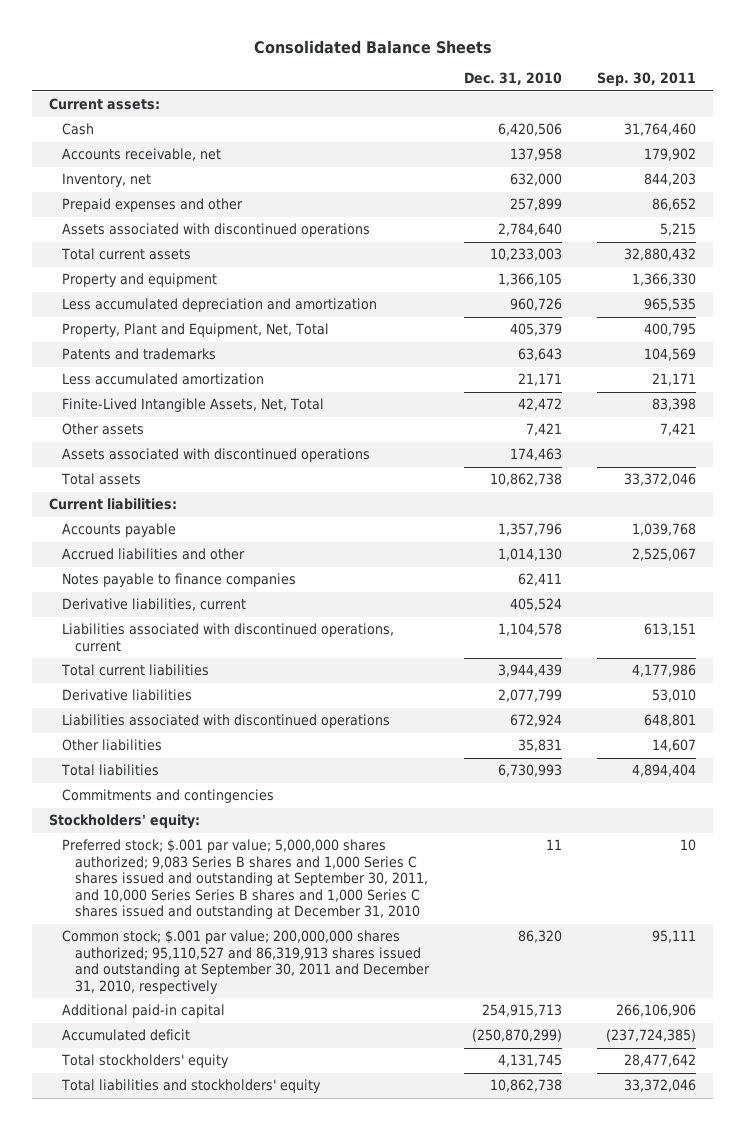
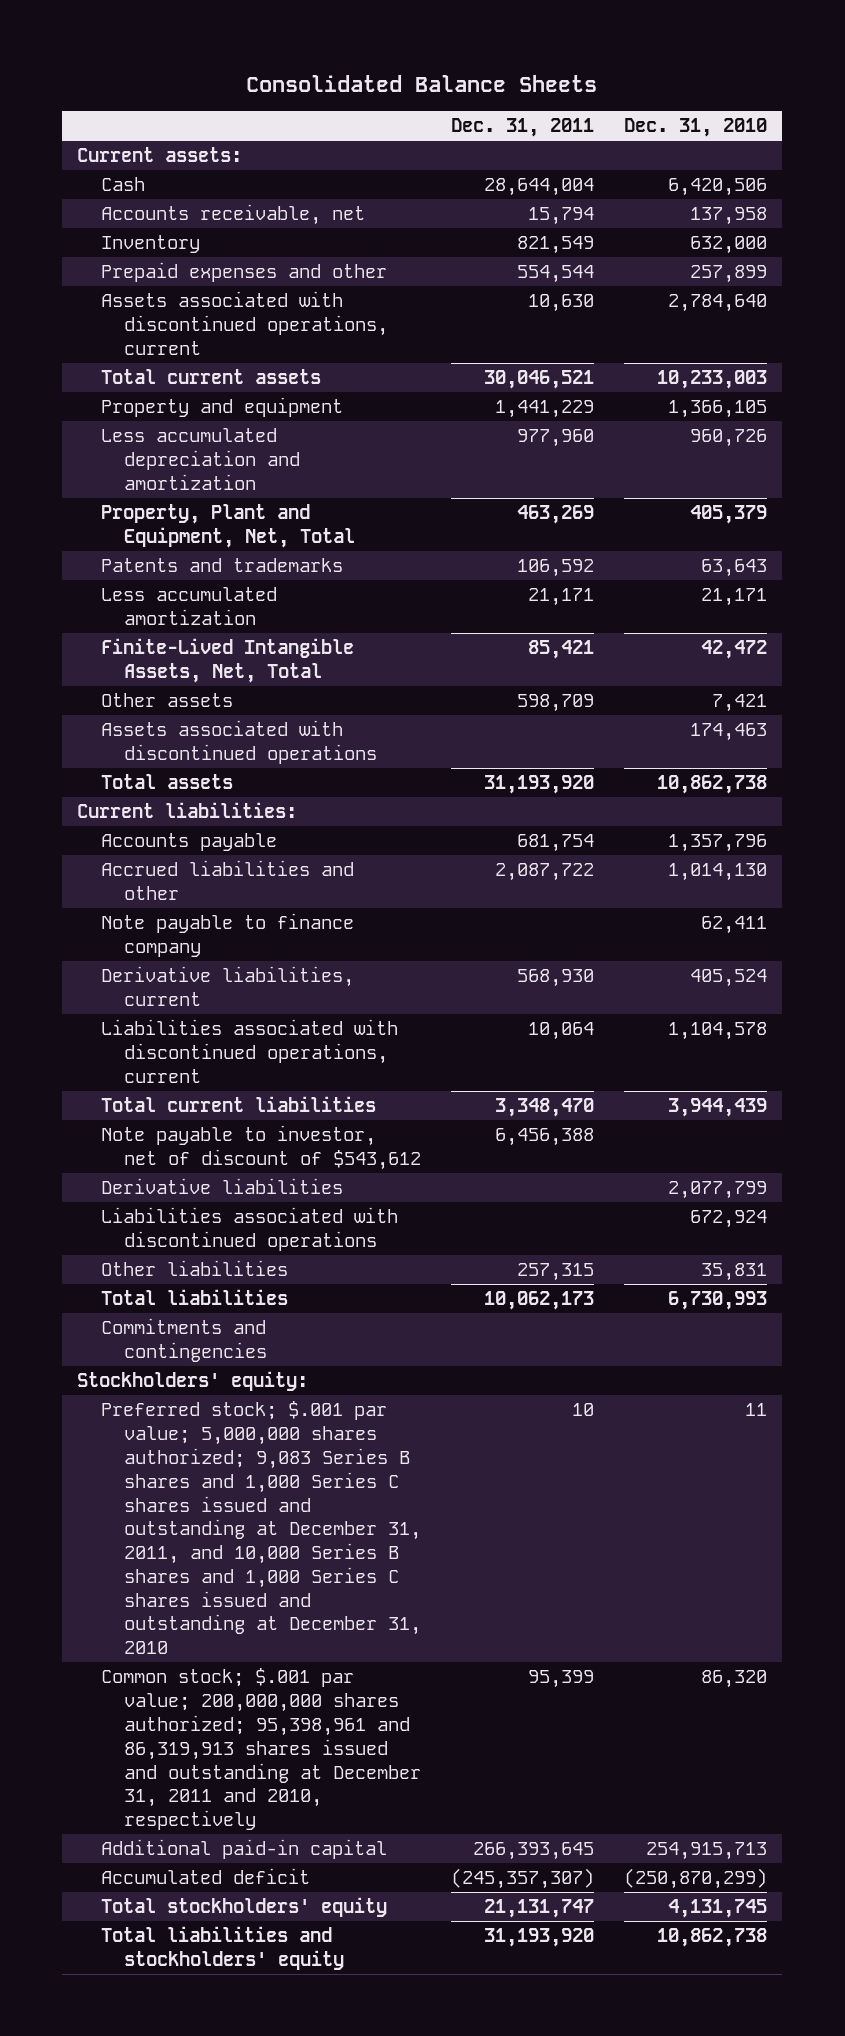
- | Dec. 31, 2010 | Sep. 30, 2011
+ | Dec. 31, 2011 | Dec. 31, 2010
- Inventory, net | 632,000 | 844,203
+ Inventory | 821,549 | 632,000
- Assets associated with discontinued operations | 2,784,640 | 5,215
+ Assets associated with discontinued operations, current | 10,630 | 2,784,640
- Notes payable to finance companies | 62,411 |
+ Note payable to finance company | | 62,411
+ Note payable to investor, net of discount of $543,612 | 6,456,388 |
- Preferred stock; $.001 par value; 5,000,000 shares authorized; 9,083 Series B shares and 1,000 Series C shares issued and outstanding at September 30, 2011, and 10,000 Series Series B shares and 1,000 Series C shares issued and outstanding at December 31, 2010 | 11 | 10
- Common stock; $.001 par value; 200,000,000 shares authorized; 95,110,527 and 86,319,913 shares issued and outstanding at September 30, 2011 and December 31, 2010, respectively | 86,320 | 95,111
+ Preferred stock; $.001 par value; 5,000,000 shares authorized; 9,083 Series B shares and 1,000 Series C shares issued and outstanding at December 31, 2011, and 10,000 Series B shares and 1,000 Series C shares issued and outstanding at December 31, 2010 | 10 | 11
+ Common stock; $.001 par value; 200,000,000 shares authorized; 95,398,961 and 86,319,913 shares issued and outstanding at December 31, 2011 and 2010, respectively | 95,399 | 86,320

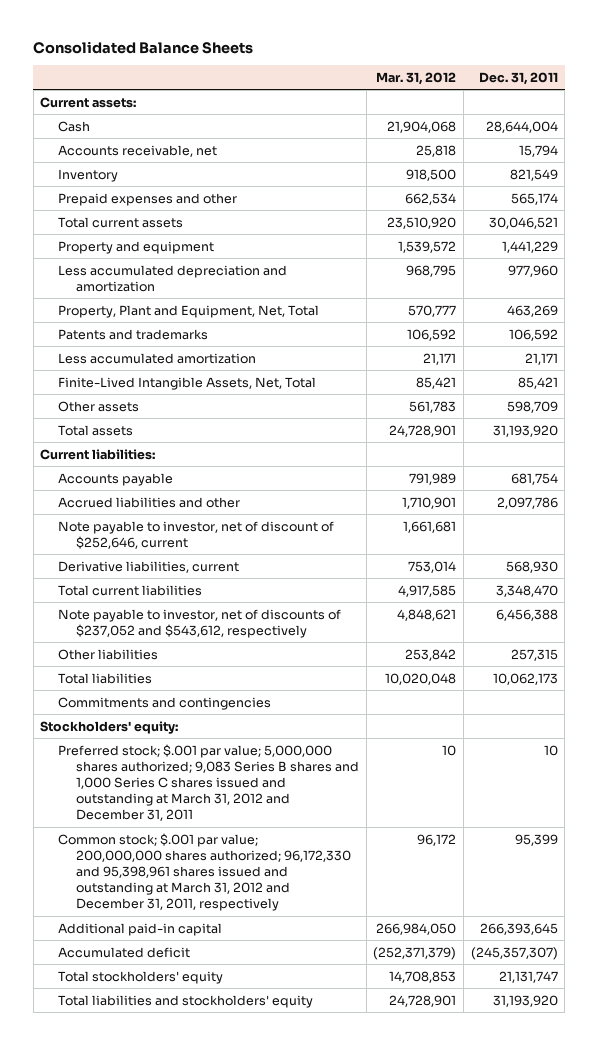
- | Dec. 31, 2011 | Dec. 31, 2010
+ | Mar. 31, 2012 | Dec. 31, 2011
- Prepaid expenses and other | 554,544 | 257,899
- Assets associated with discontinued operations, current | 10,630 | 2,784,640
+ Prepaid expenses and other | 662,534 | 565,174
- Assets associated with discontinued operations | | 174,463
- Accrued liabilities and other | 2,087,722 | 1,014,130
- Note payable to finance company | | 62,411
+ Accrued liabilities and other | 1,710,901 | 2,097,786
+ Note payable to investor, net of discount of $252,646, current | 1,661,681 |
- Liabilities associated with discontinued operations, current | 10,064 | 1,104,578
- Note payable to investor, net of discount of $543,612 | 6,456,388 |
- Derivative liabilities | | 2,077,799
- Liabilities associated with discontinued operations | | 672,924
+ Note payable to investor, net of discounts of $237,052 and $543,612, respectively | 4,848,621 | 6,456,388
- Preferred stock; $.001 par value; 5,000,000 shares authorized; 9,083 Series B shares and 1,000 Series C shares issued and outstanding at December 31, 2011, and 10,000 Series B shares and 1,000 Series C shares issued and outstanding at December 31, 2010 | 10 | 11
- Common stock; $.001 par value; 200,000,000 shares authorized; 95,398,961 and 86,319,913 shares issued and outstanding at December 31, 2011 and 2010, respectively | 95,399 | 86,320
+ Preferred stock; $.001 par value; 5,000,000 shares authorized; 9,083 Series B shares and 1,000 Series C shares issued and outstanding at March 31, 2012 and December 31, 2011 | 10 | 10
+ Common stock; $.001 par value; 200,000,000 shares authorized; 96,172,330 and 95,398,961 shares issued and outstanding at March 31, 2012 and December 31, 2011, respectively | 96,172 | 95,399

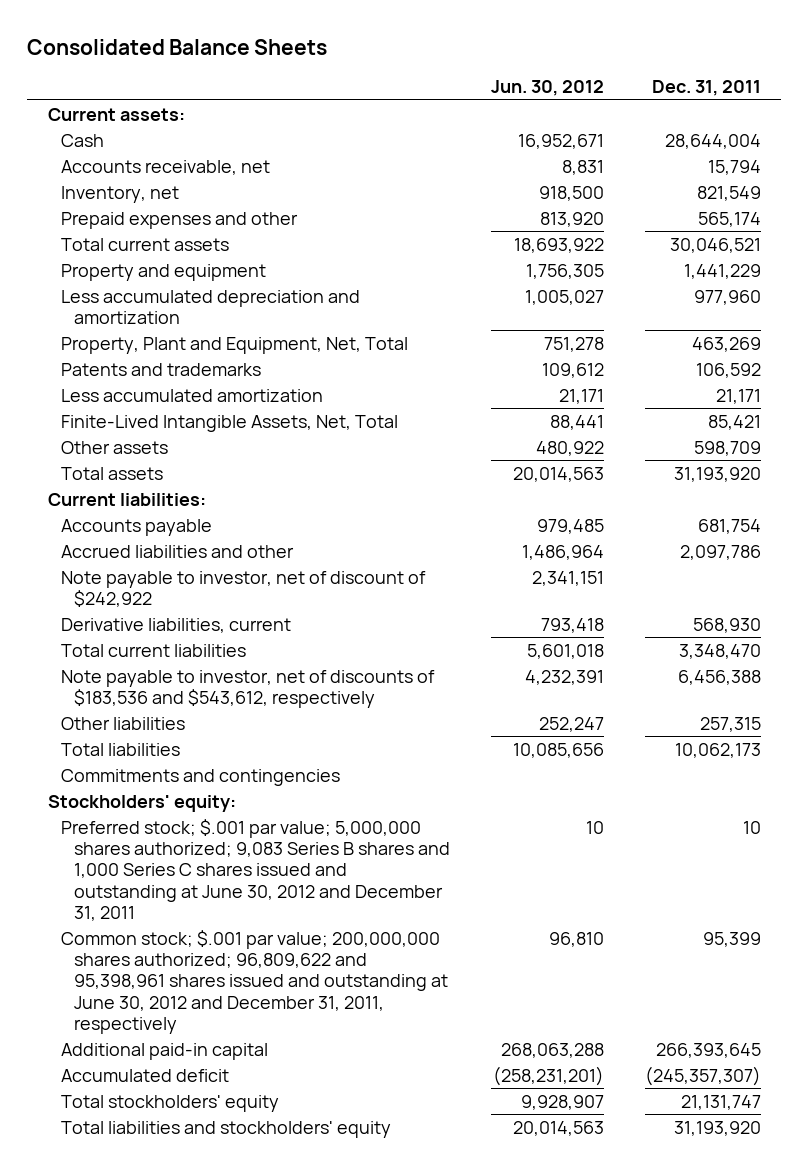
- | Mar. 31, 2012 | Dec. 31, 2011
+ | Jun. 30, 2012 | Dec. 31, 2011
- Inventory | 918,500 | 821,549
+ Inventory, net | 918,500 | 821,549
- Note payable to investor, net of discount of $252,646, current | 1,661,681 |
+ Note payable to investor, net of discount of $242,922 | 2,341,151 |
- Note payable to investor, net of discounts of $237,052 and $543,612, respectively | 4,848,621 | 6,456,388
+ Note payable to investor, net of discounts of $183,536 and $543,612, respectively | 4,232,391 | 6,456,388
- Preferred stock; $.001 par value; 5,000,000 shares authorized; 9,083 Series B shares and 1,000 Series C shares issued and outstanding at March 31, 2012 and December 31, 2011 | 10 | 10
- Common stock; $.001 par value; 200,000,000 shares authorized; 96,172,330 and 95,398,961 shares issued and outstanding at March 31, 2012 and December 31, 2011, respectively | 96,172 | 95,399
+ Preferred stock; $.001 par value; 5,000,000 shares authorized; 9,083 Series B shares and 1,000 Series C shares issued and outstanding at June 30, 2012 and December 31, 2011 | 10 | 10
+ Common stock; $.001 par value; 200,000,000 shares authorized; 96,809,622 and 95,398,961 shares issued and outstanding at June 30, 2012 and December 31, 2011, respectively | 96,810 | 95,399

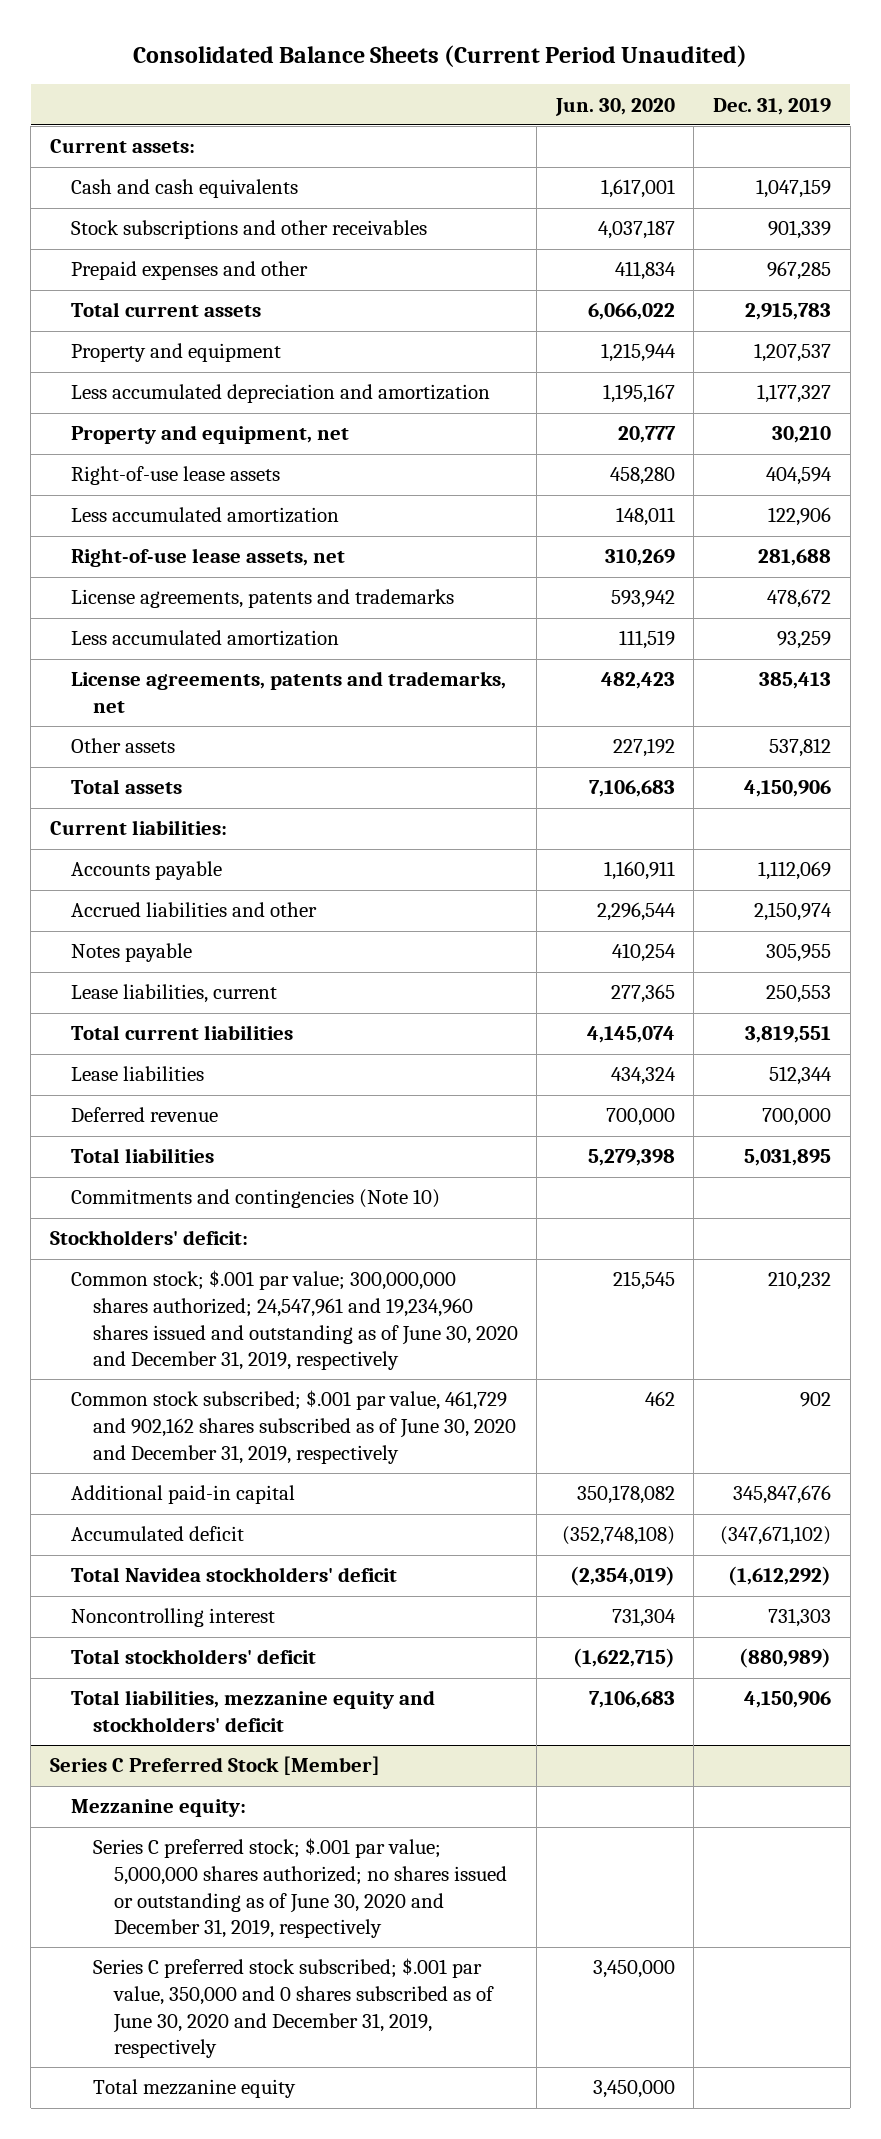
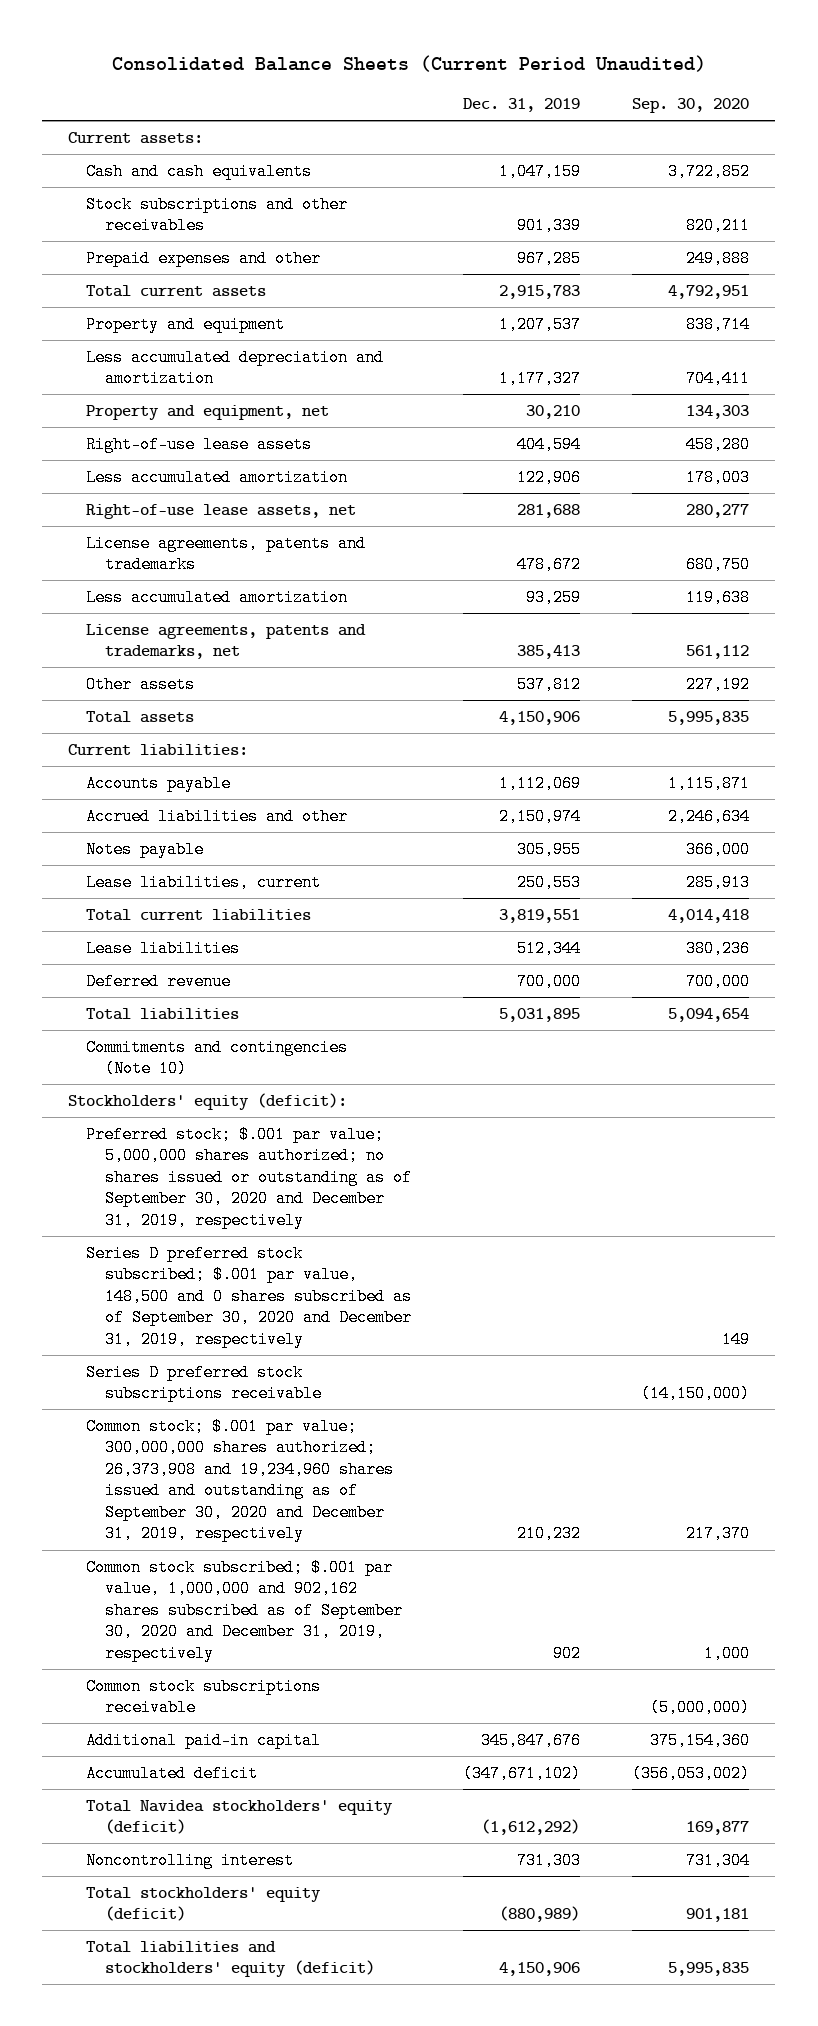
- | Jun. 30, 2020 | Dec. 31, 2019
+ | Dec. 31, 2019 | Sep. 30, 2020
- Stockholders' deficit:
- Common stock; $.001 par value; 300,000,000 shares authorized; 24,547,961 and 19,234,960 shares issued and outstanding as of June 30, 2020 and December 31, 2019, respectively | 215,545 | 210,232
- Common stock subscribed; $.001 par value, 461,729 and 902,162 shares subscribed as of June 30, 2020 and December 31, 2019, respectively | 462 | 902
+ Stockholders' equity (deficit):
+ Preferred stock; $.001 par value; 5,000,000 shares authorized; no shares issued or outstanding as of September 30, 2020 and December 31, 2019, respectively
+ Series D preferred stock subscribed; $.001 par value, 148,500 and 0 shares subscribed as of September 30, 2020 and December 31, 2019, respectively | | 149
+ Series D preferred stock subscriptions receivable | | (14,150,000)
+ Common stock; $.001 par value; 300,000,000 shares authorized; 26,373,908 and 19,234,960 shares issued and outstanding as of September 30, 2020 and December 31, 2019, respectively | 210,232 | 217,370
+ Common stock subscribed; $.001 par value, 1,000,000 and 902,162 shares subscribed as of September 30, 2020 and December 31, 2019, respectively | 902 | 1,000
+ Common stock subscriptions receivable | | (5,000,000)
- Total Navidea stockholders' deficit | (2,354,019) | (1,612,292)
+ Total Navidea stockholders' equity (deficit) | (1,612,292) | 169,877
- Total stockholders' deficit | (1,622,715) | (880,989)
- Total liabilities, mezzanine equity and stockholders' deficit | 7,106,683 | 4,150,906
- Series C Preferred Stock [Member]
- Mezzanine equity:
- Series C preferred stock; $.001 par value; 5,000,000 shares authorized; no shares issued or outstanding as of June 30, 2020 and December 31, 2019, respectively
- Series C preferred stock subscribed; $.001 par value, 350,000 and 0 shares subscribed as of June 30, 2020 and December 31, 2019, respectively | 3,450,000 |
- Total mezzanine equity | 3,450,000 |
+ Total stockholders' equity (deficit) | (880,989) | 901,181
+ Total liabilities and stockholders' equity (deficit) | 4,150,906 | 5,995,835

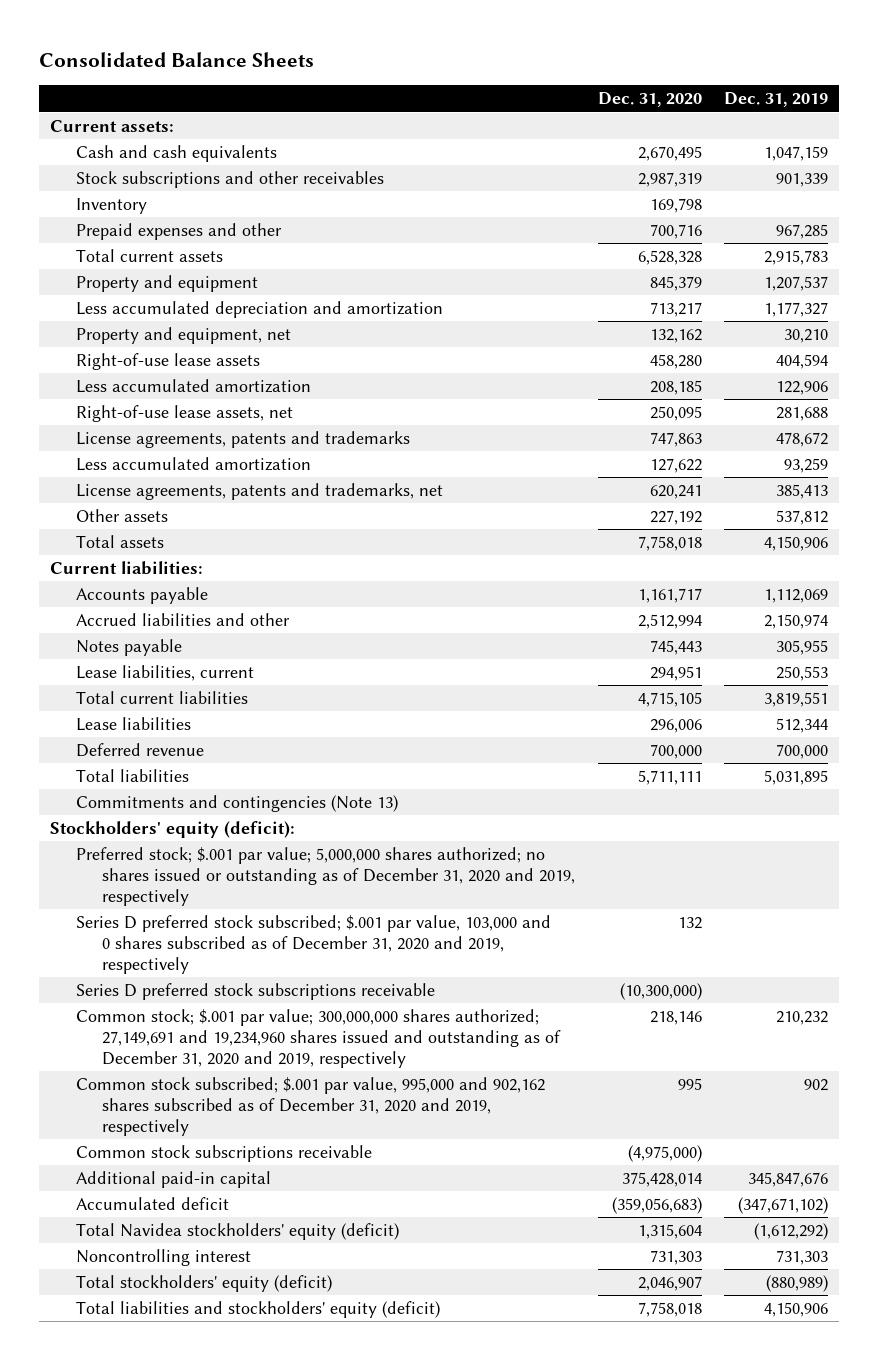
- Consolidated Balance Sheets (Current Period Unaudited)
+ Consolidated Balance Sheets
- | Dec. 31, 2019 | Sep. 30, 2020
+ | Dec. 31, 2020 | Dec. 31, 2019
+ Inventory | 169,798 |
- Commitments and contingencies (Note 10)
+ Commitments and contingencies (Note 13)
- Preferred stock; $.001 par value; 5,000,000 shares authorized; no shares issued or outstanding as of September 30, 2020 and December 31, 2019, respectively
- Series D preferred stock subscribed; $.001 par value, 148,500 and 0 shares subscribed as of September 30, 2020 and December 31, 2019, respectively | | 149
+ Preferred stock; $.001 par value; 5,000,000 shares authorized; no shares issued or outstanding as of December 31, 2020 and 2019, respectively
+ Series D preferred stock subscribed; $.001 par value, 103,000 and 0 shares subscribed as of December 31, 2020 and 2019, respectively | 132 |
- Common stock; $.001 par value; 300,000,000 shares authorized; 26,373,908 and 19,234,960 shares issued and outstanding as of September 30, 2020 and December 31, 2019, respectively | 210,232 | 217,370
- Common stock subscribed; $.001 par value, 1,000,000 and 902,162 shares subscribed as of September 30, 2020 and December 31, 2019, respectively | 902 | 1,000
+ Common stock; $.001 par value; 300,000,000 shares authorized; 27,149,691 and 19,234,960 shares issued and outstanding as of December 31, 2020 and 2019, respectively | 218,146 | 210,232
+ Common stock subscribed; $.001 par value, 995,000 and 902,162 shares subscribed as of December 31, 2020 and 2019, respectively | 995 | 902

